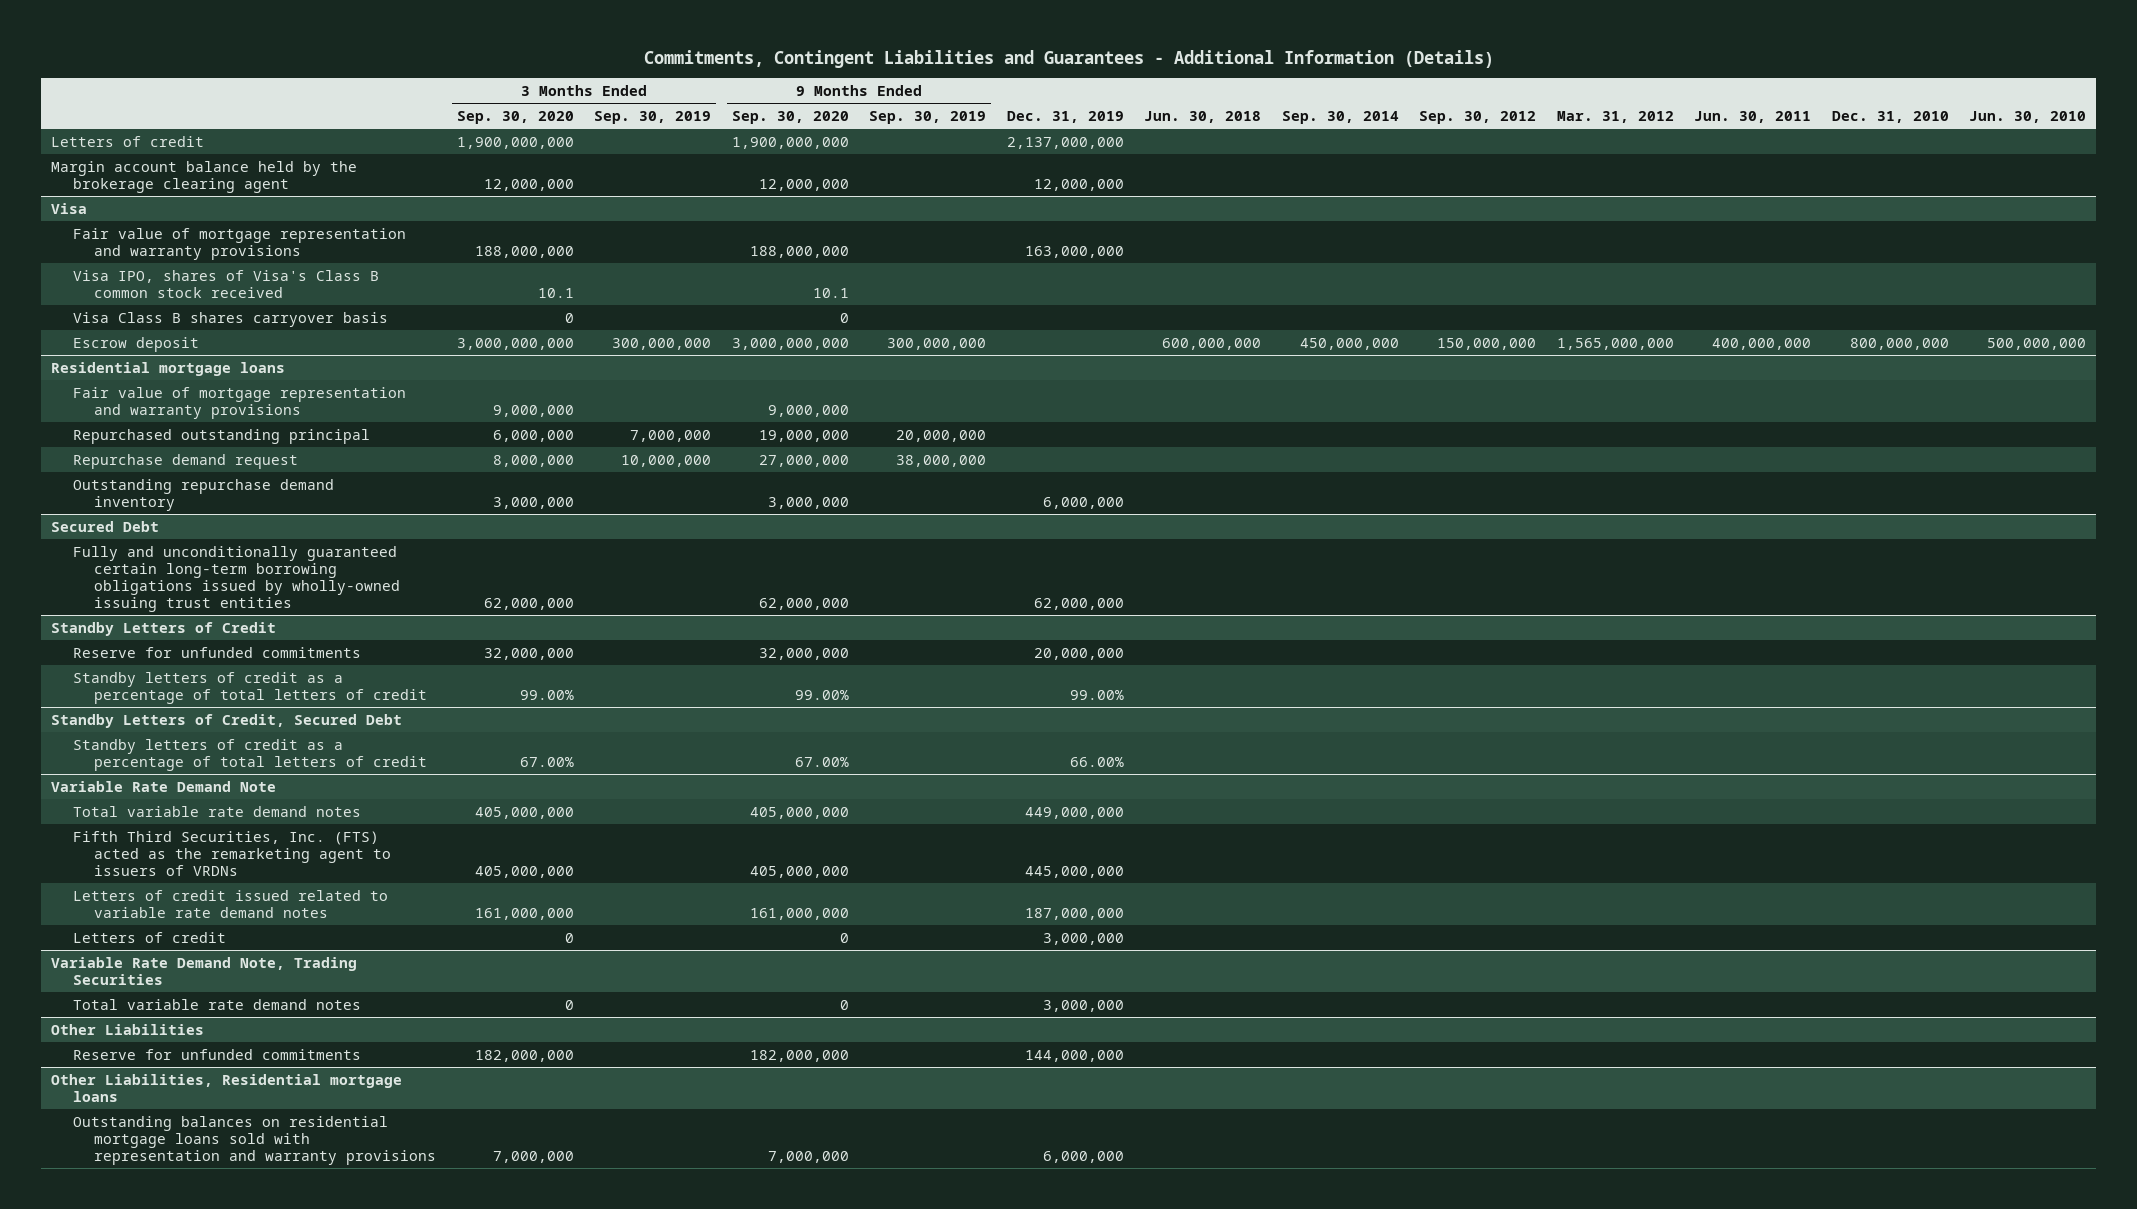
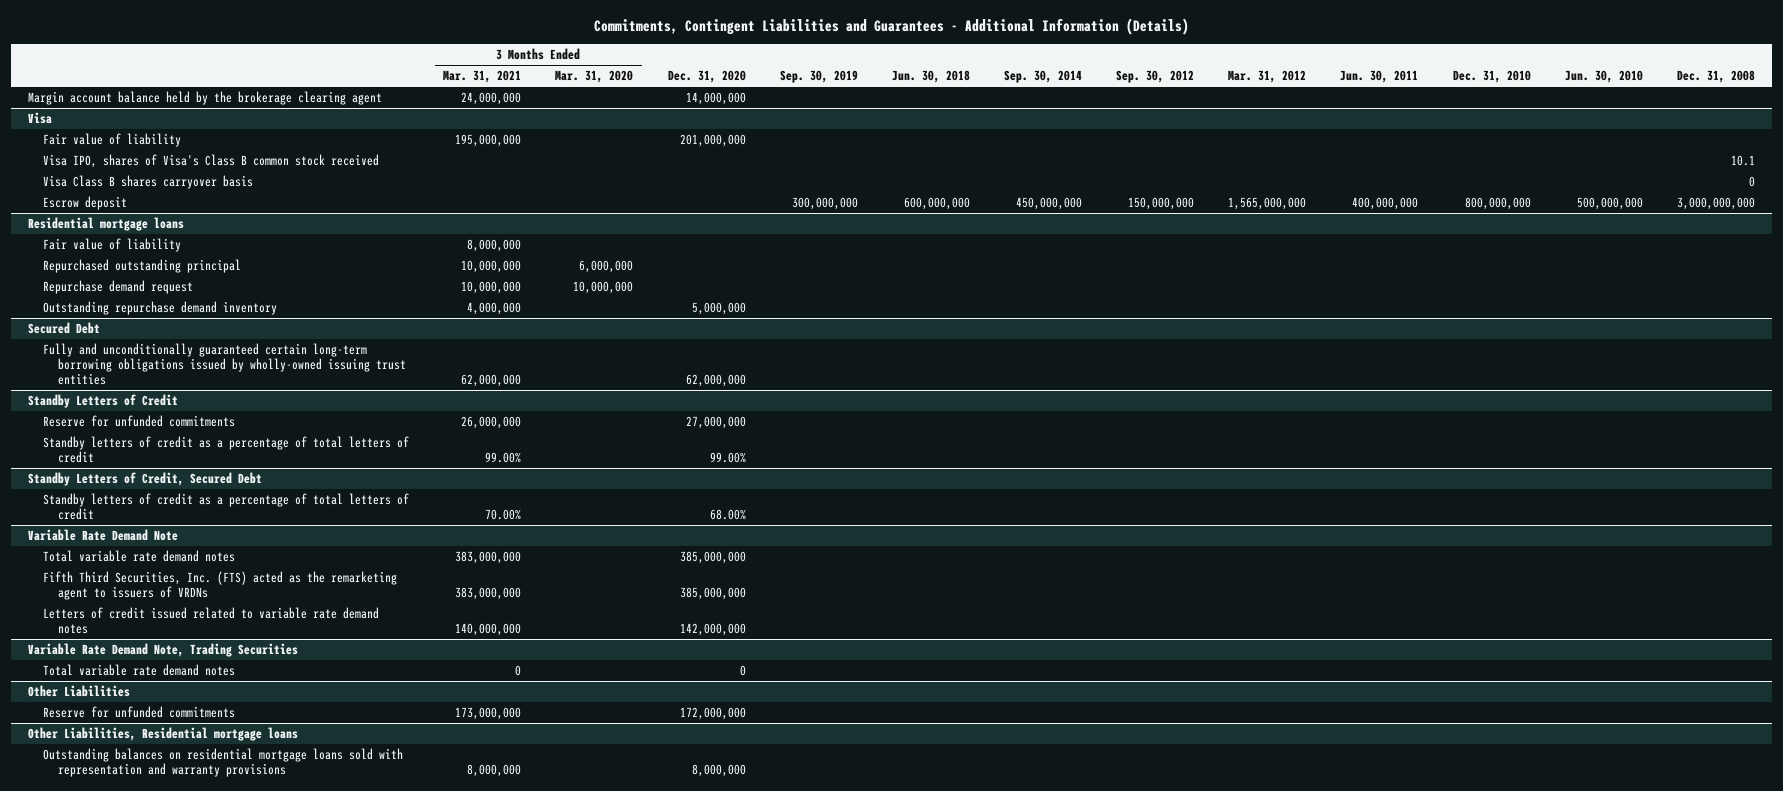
- | 3 Months Ended Sep. 30, 2020 | 3 Months Ended Sep. 30, 2019 | 9 Months Ended Sep. 30, 2020 | 9 Months Ended Sep. 30, 2019 | Dec. 31, 2019 | Jun. 30, 2018 | Sep. 30, 2014 | Sep. 30, 2012 | Mar. 31, 2012 | Jun. 30, 2011 | Dec. 31, 2010 | Jun. 30, 2010
+ | 3 Months Ended Mar. 31, 2021 | 3 Months Ended Mar. 31, 2020 | Dec. 31, 2020 | Sep. 30, 2019 | Jun. 30, 2018 | Sep. 30, 2014 | Sep. 30, 2012 | Mar. 31, 2012 | Jun. 30, 2011 | Dec. 31, 2010 | Jun. 30, 2010 | Dec. 31, 2008
- Letters of credit | 1,900,000,000 | | 1,900,000,000 | | 2,137,000,000 | | | | | | |
@ Visa
- Fair value of mortgage representation and warranty provisions | 188,000,000 | | 188,000,000 | | 163,000,000 | | | | | | |
+ Fair value of liability | 195,000,000 | | 201,000,000 | | | | | | | | |
@ Residential mortgage loans
- Fair value of mortgage representation and warranty provisions | 9,000,000 | | 9,000,000 | | | | | | | | |
+ Fair value of liability | 8,000,000 | | | | | | | | | | |
@ Variable Rate Demand Note
- Letters of credit | 0 | | 0 | | 3,000,000 | | | | | | |

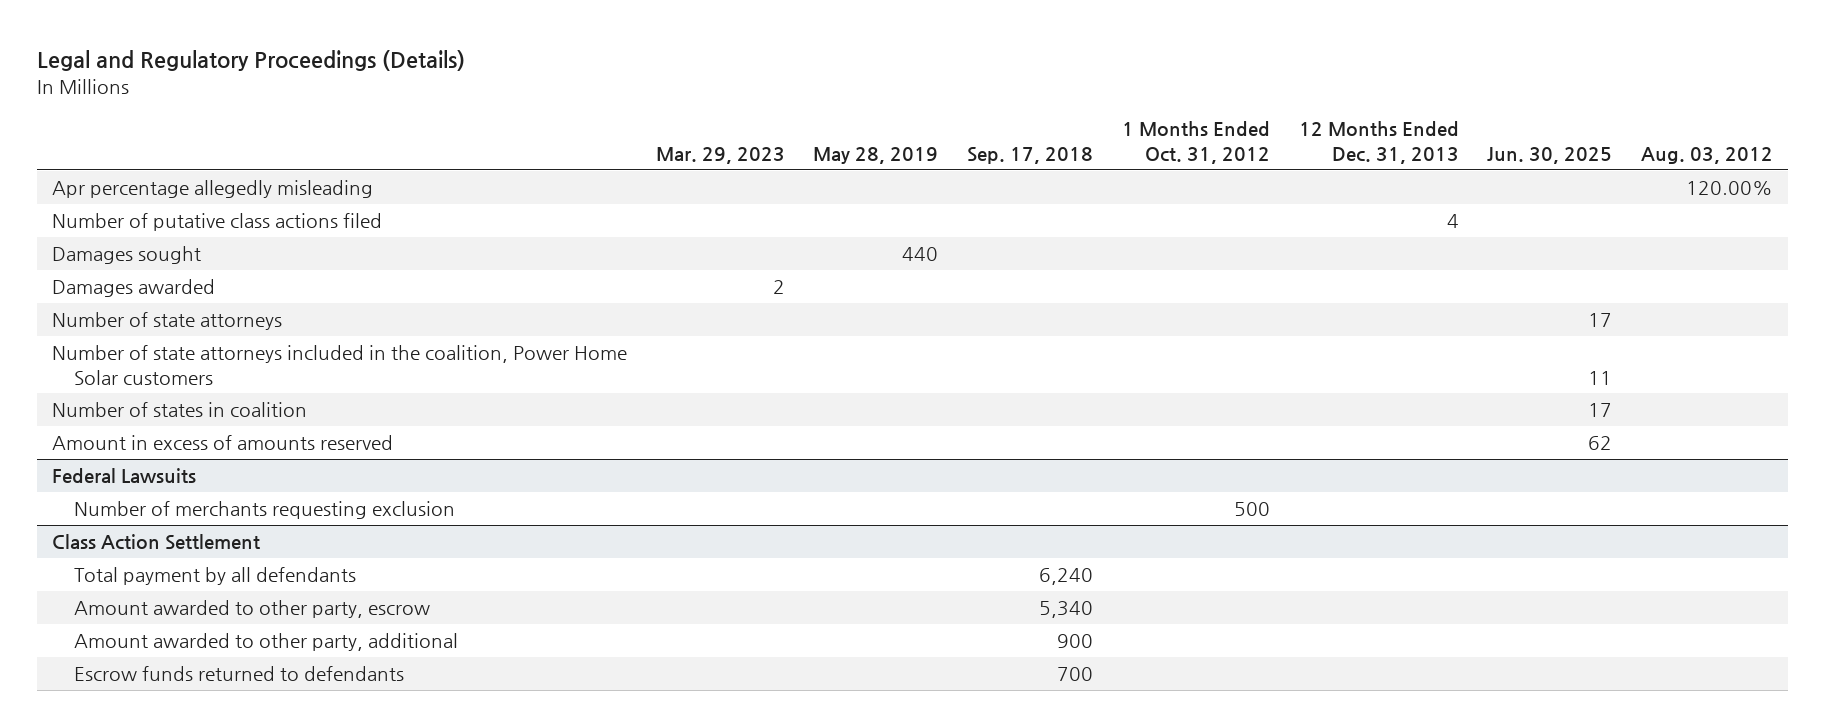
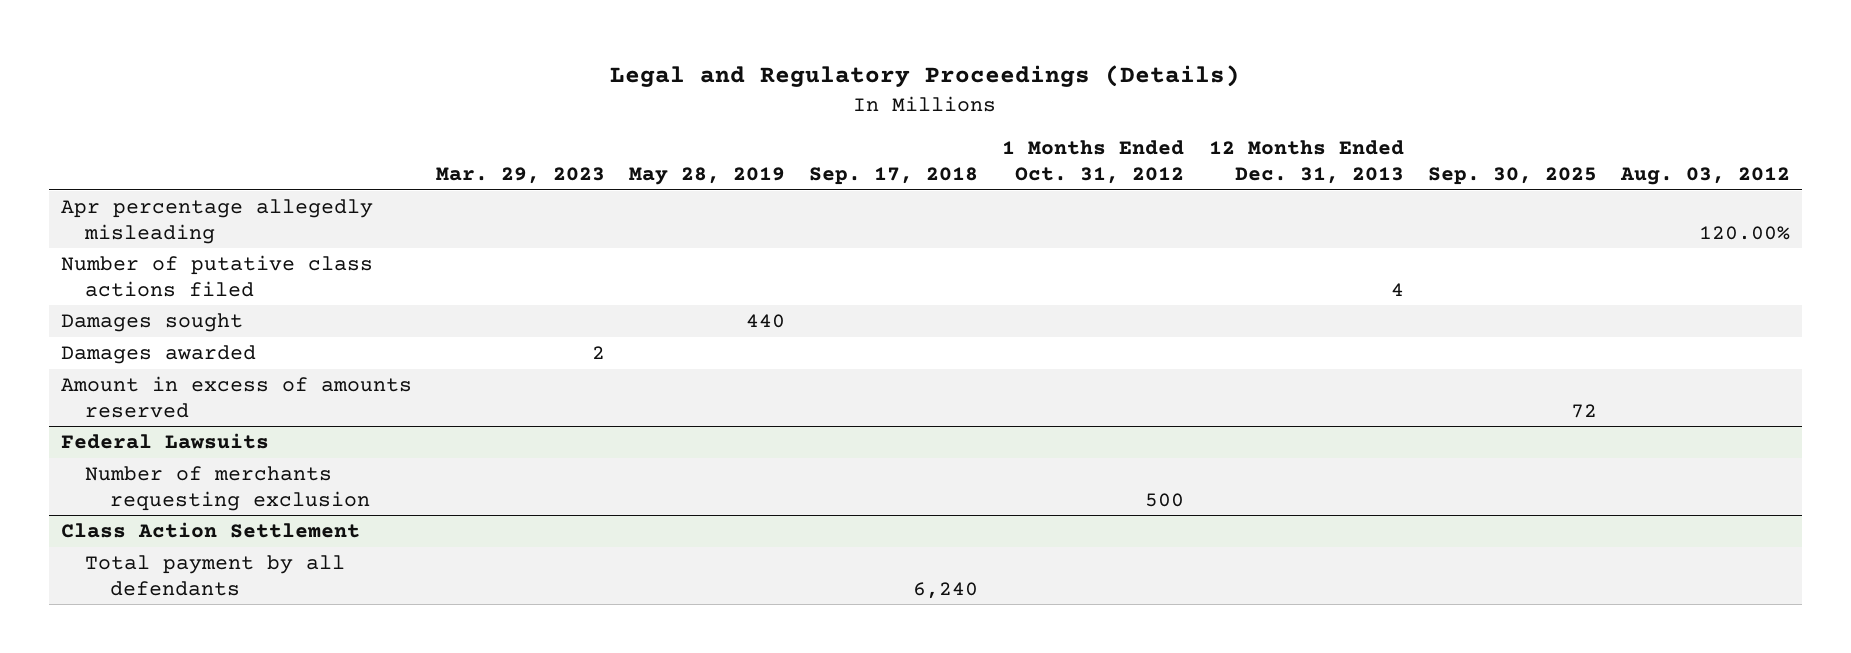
- | Mar. 29, 2023 | May 28, 2019 | Sep. 17, 2018 | 1 Months Ended Oct. 31, 2012 | 12 Months Ended Dec. 31, 2013 | Jun. 30, 2025 | Aug. 03, 2012
+ | Mar. 29, 2023 | May 28, 2019 | Sep. 17, 2018 | 1 Months Ended Oct. 31, 2012 | 12 Months Ended Dec. 31, 2013 | Sep. 30, 2025 | Aug. 03, 2012
- Number of state attorneys | | | | | | 17 |
- Number of state attorneys included in the coalition, Power Home Solar customers | | | | | | 11 |
- Number of states in coalition | | | | | | 17 |
@ Class Action Settlement
- Amount awarded to other party, escrow | | | 5,340 | | | |
- Amount awarded to other party, additional | | | 900 | | | |
- Escrow funds returned to defendants | | | 700 | | | |

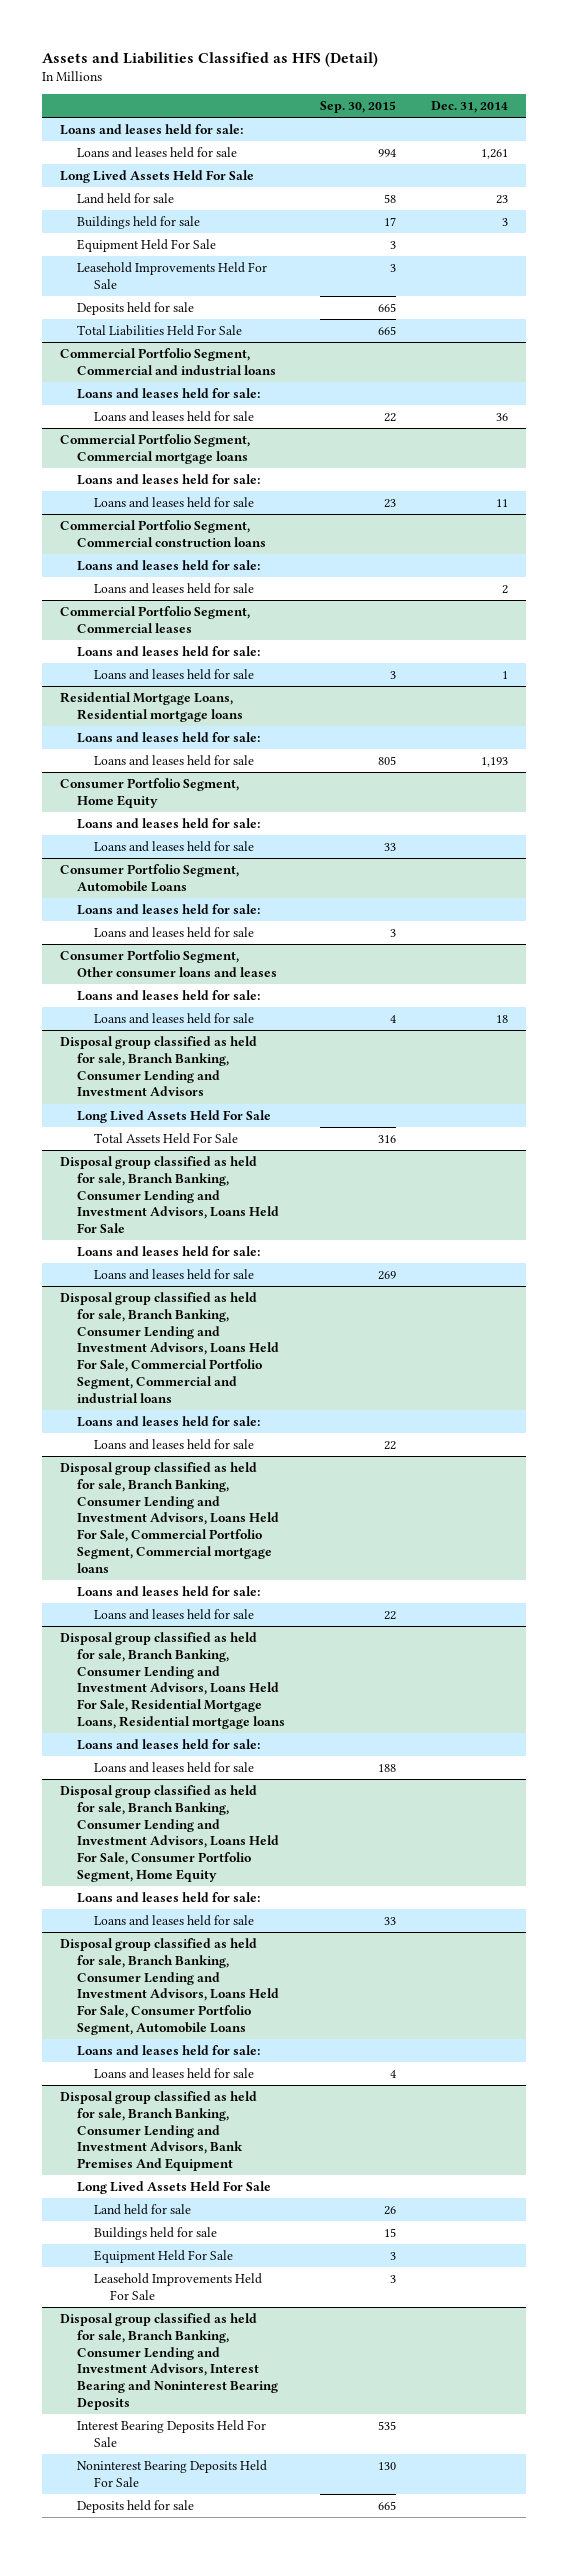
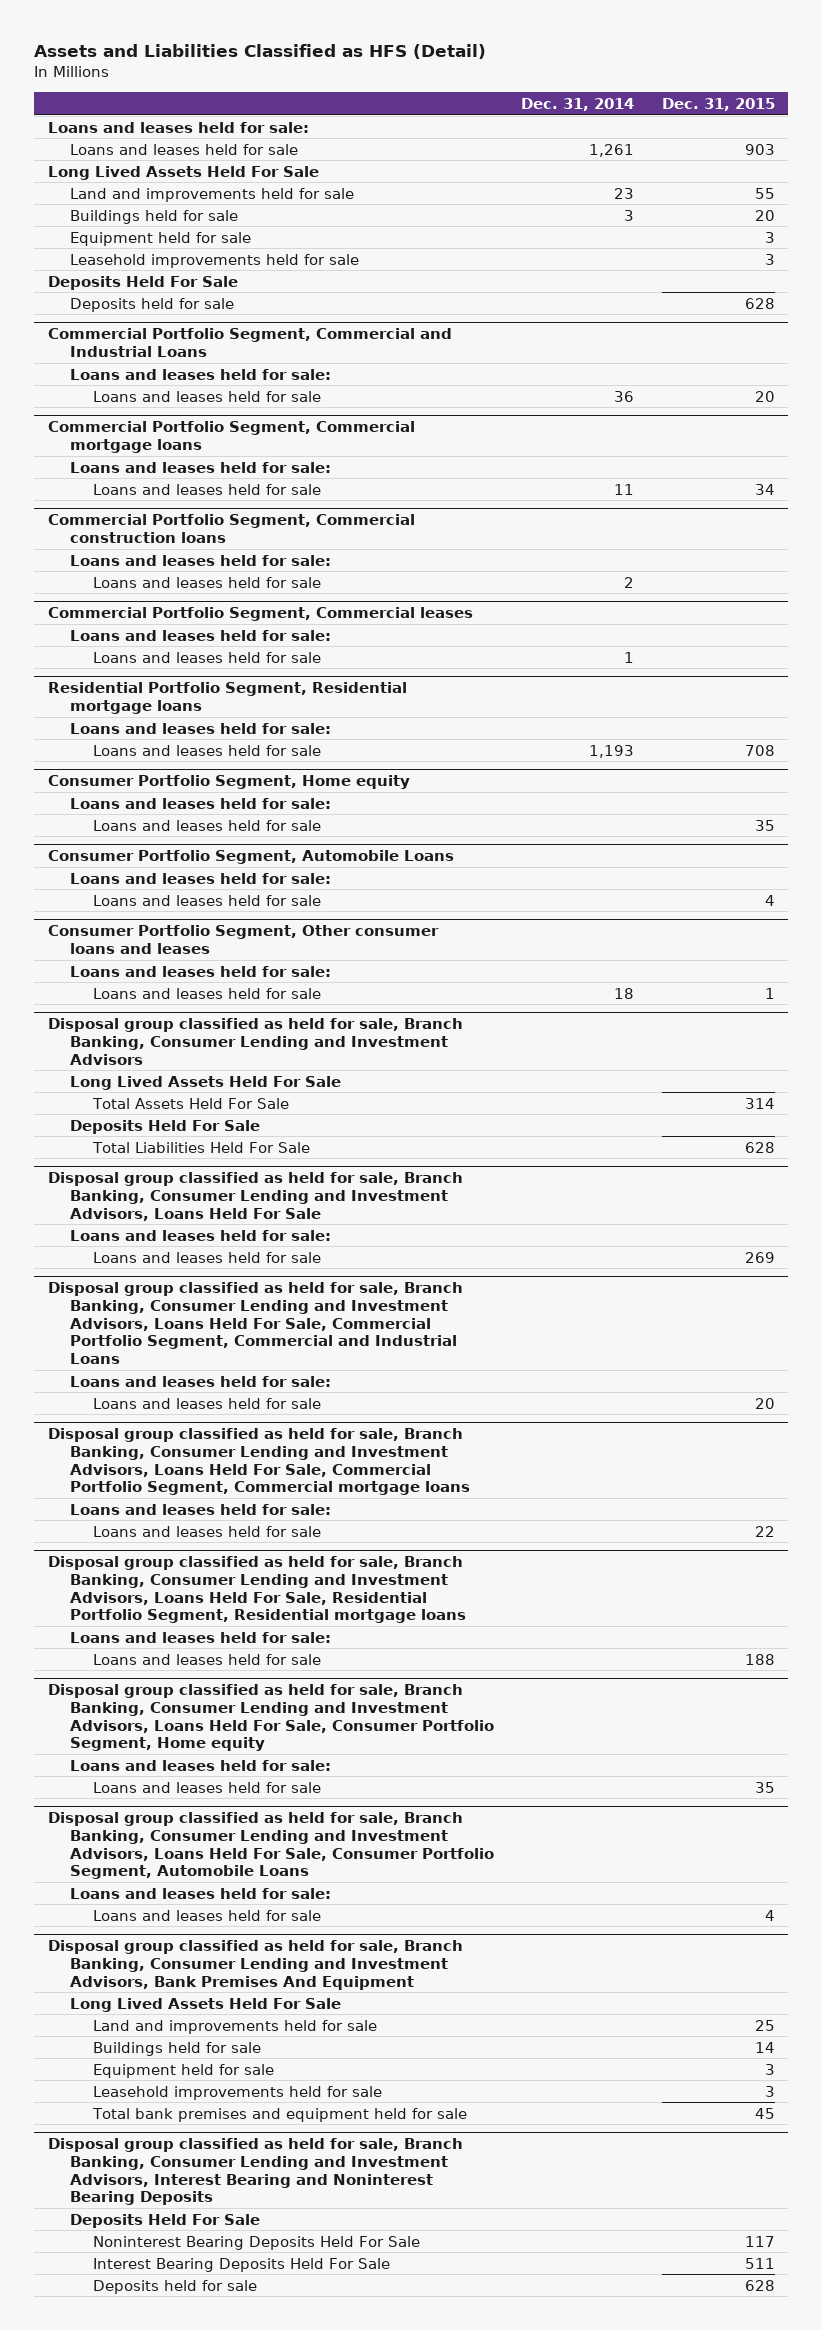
- | Sep. 30, 2015 | Dec. 31, 2014
+ | Dec. 31, 2014 | Dec. 31, 2015
- Land held for sale | 58 | 23
+ Land and improvements held for sale | 23 | 55
- Equipment Held For Sale | 3 |
- Leasehold Improvements Held For Sale | 3 |
+ Equipment held for sale | | 3
+ Leasehold improvements held for sale | | 3
+ Deposits Held For Sale
- Total Liabilities Held For Sale | 665 |
- Commercial Portfolio Segment, Commercial and industrial loans
+ Commercial Portfolio Segment, Commercial and Industrial Loans
- Residential Mortgage Loans, Residential mortgage loans
+ Residential Portfolio Segment, Residential mortgage loans
- Consumer Portfolio Segment, Home Equity
+ Consumer Portfolio Segment, Home equity
@ Disposal group classified as held for sale, Branch Banking, Consumer Lending and Investment Advisors
+ Deposits Held For Sale
+ Total Liabilities Held For Sale | | 628
- Disposal group classified as held for sale, Branch Banking, Consumer Lending and Investment Advisors, Loans Held For Sale, Commercial Portfolio Segment, Commercial and industrial loans
+ Disposal group classified as held for sale, Branch Banking, Consumer Lending and Investment Advisors, Loans Held For Sale, Commercial Portfolio Segment, Commercial and Industrial Loans
- Disposal group classified as held for sale, Branch Banking, Consumer Lending and Investment Advisors, Loans Held For Sale, Residential Mortgage Loans, Residential mortgage loans
+ Disposal group classified as held for sale, Branch Banking, Consumer Lending and Investment Advisors, Loans Held For Sale, Residential Portfolio Segment, Residential mortgage loans
- Disposal group classified as held for sale, Branch Banking, Consumer Lending and Investment Advisors, Loans Held For Sale, Consumer Portfolio Segment, Home Equity
+ Disposal group classified as held for sale, Branch Banking, Consumer Lending and Investment Advisors, Loans Held For Sale, Consumer Portfolio Segment, Home equity
@ Disposal group classified as held for sale, Branch Banking, Consumer Lending and Investment Advisors, Bank Premises And Equipment
- Land held for sale | 26 |
+ Land and improvements held for sale | | 25
- Equipment Held For Sale | 3 |
- Leasehold Improvements Held For Sale | 3 |
+ Equipment held for sale | | 3
+ Leasehold improvements held for sale | | 3
+ Total bank premises and equipment held for sale | | 45
@ Disposal group classified as held for sale, Branch Banking, Consumer Lending and Investment Advisors, Interest Bearing and Noninterest Bearing Deposits
+ Deposits Held For Sale
moved down: Interest Bearing Deposits Held For Sale | | 511

